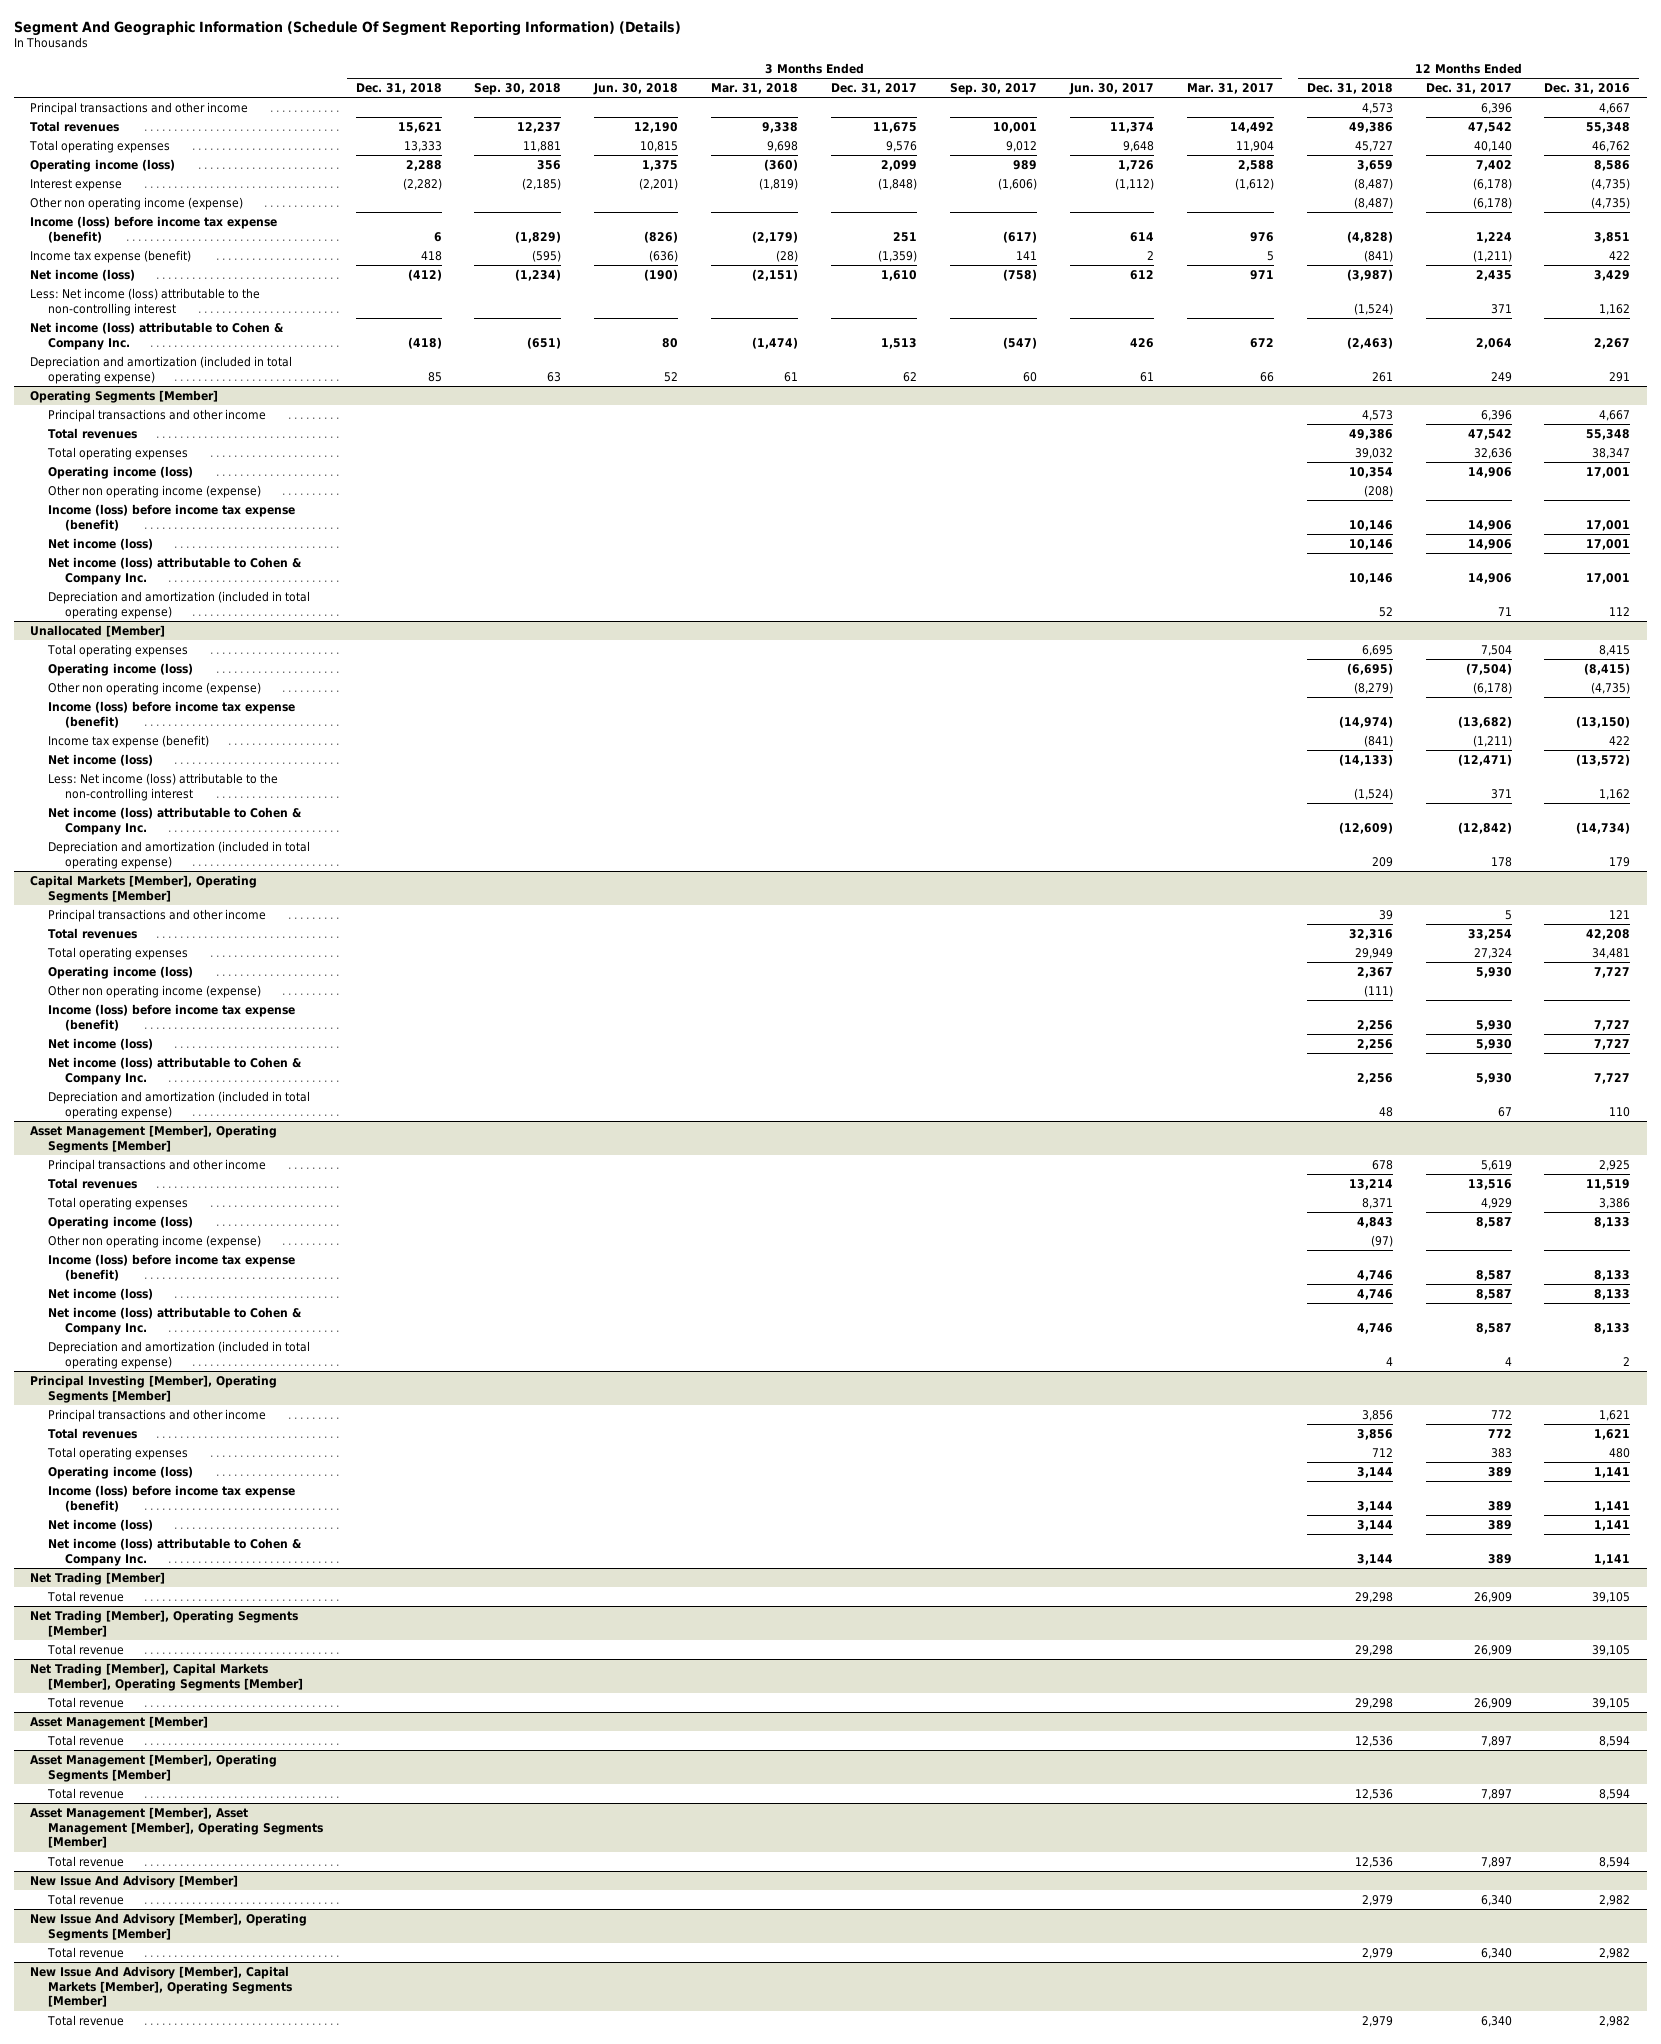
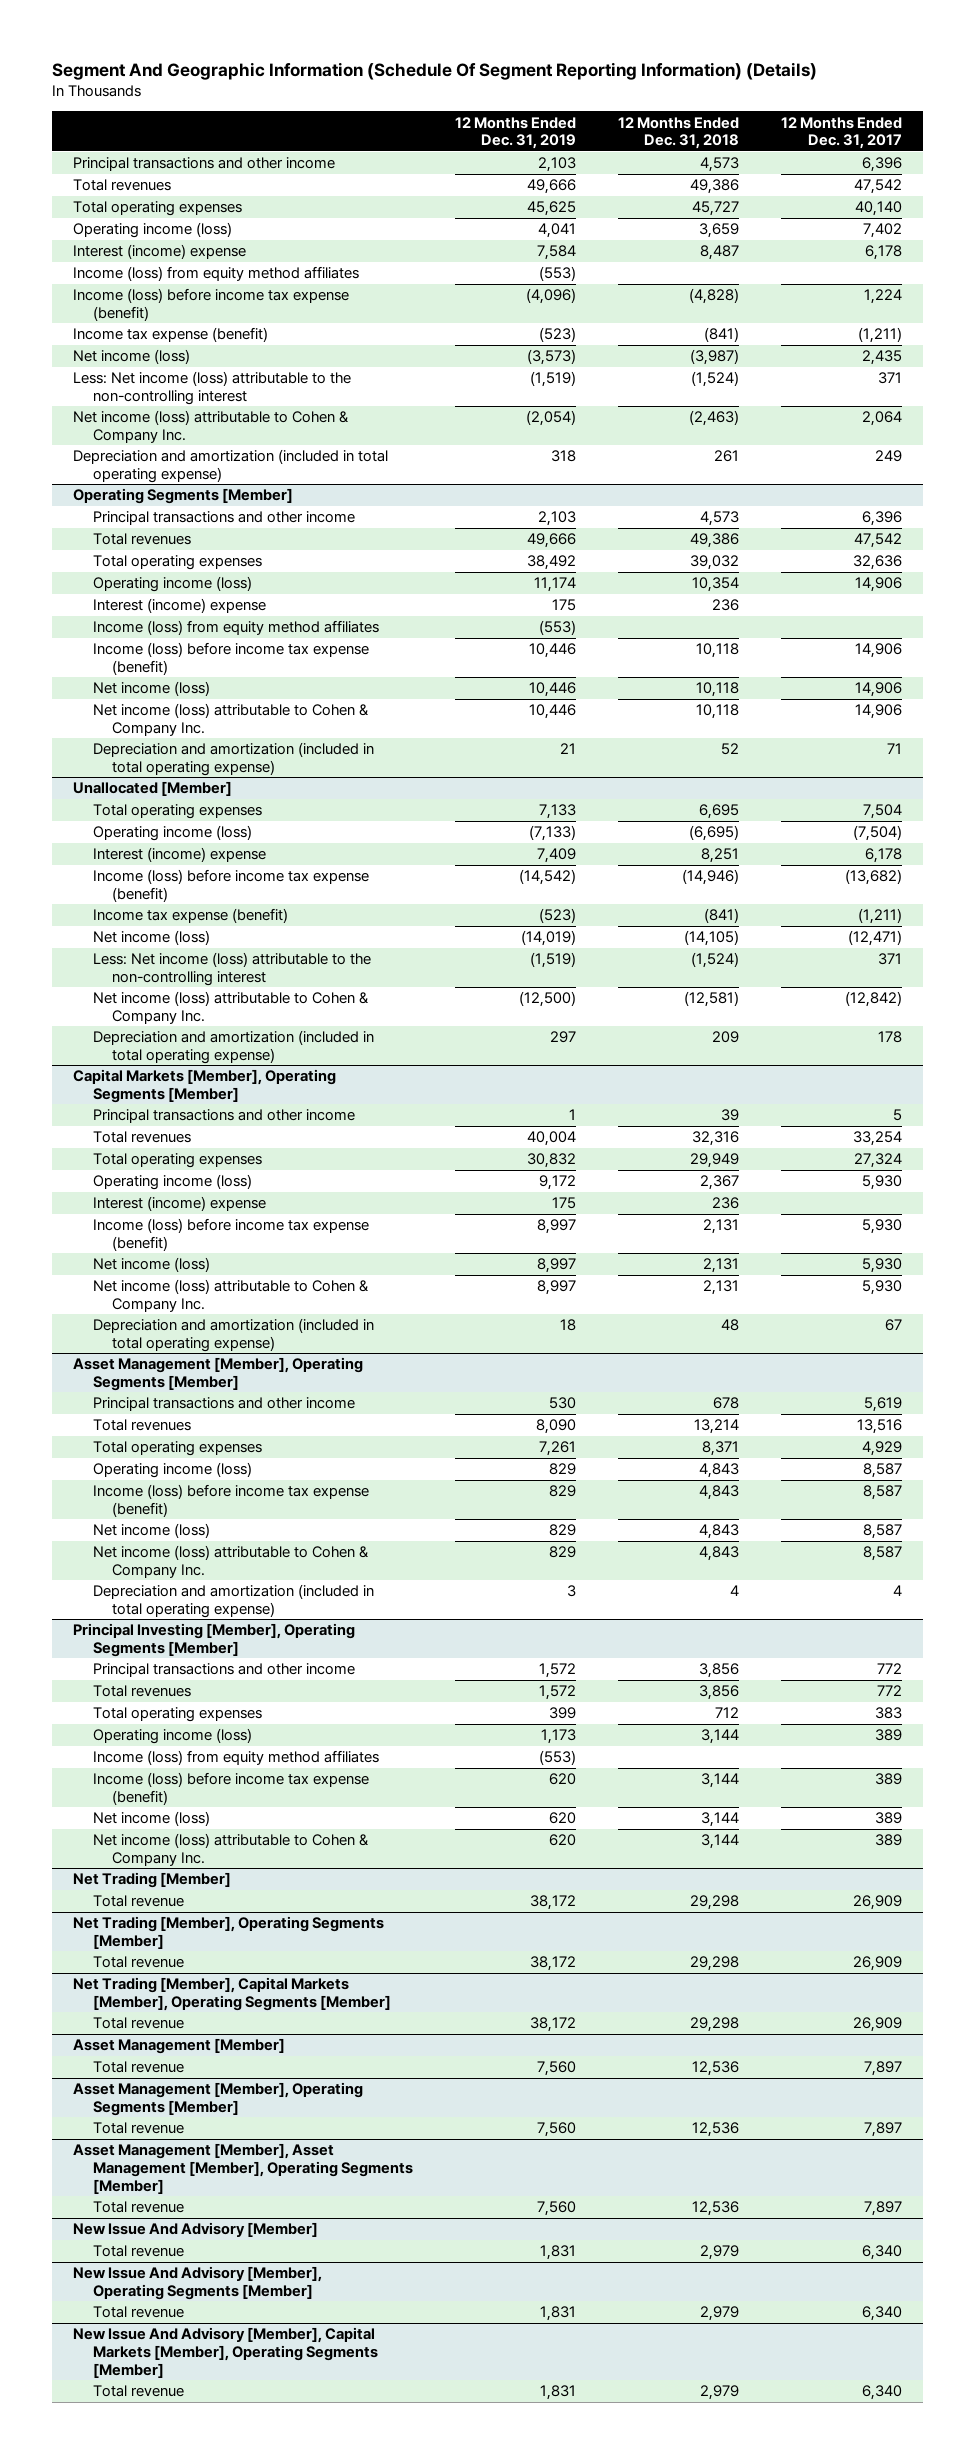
- | 3 Months Ended Dec. 31, 2018 | 3 Months Ended Sep. 30, 2018 | 3 Months Ended Jun. 30, 2018 | 3 Months Ended Mar. 31, 2018 | 3 Months Ended Dec. 31, 2017 | 3 Months Ended Sep. 30, 2017 | 3 Months Ended Jun. 30, 2017 | 3 Months Ended Mar. 31, 2017 | 12 Months Ended Dec. 31, 2018 | 12 Months Ended Dec. 31, 2017 | 12 Months Ended Dec. 31, 2016
+ | 12 Months Ended Dec. 31, 2019 | 12 Months Ended Dec. 31, 2018 | 12 Months Ended Dec. 31, 2017
- Interest expense | (2,282) | (2,185) | (2,201) | (1,819) | (1,848) | (1,606) | (1,112) | (1,612) | (8,487) | (6,178) | (4,735)
- Other non operating income (expense) | | | | | | | | | (8,487) | (6,178) | (4,735)
+ Interest (income) expense | 7,584 | 8,487 | 6,178
+ Income (loss) from equity method affiliates | (553) | |
@ Operating Segments [Member]
- Other non operating income (expense) | | | | | | | | | (208) | |
- Income (loss) before income tax expense (benefit) | | | | | | | | | 10,146 | 14,906 | 17,001
- Net income (loss) | | | | | | | | | 10,146 | 14,906 | 17,001
- Net income (loss) attributable to Cohen & Company Inc. | | | | | | | | | 10,146 | 14,906 | 17,001
+ Interest (income) expense | 175 | 236 |
+ Income (loss) from equity method affiliates | (553) | |
+ Income (loss) before income tax expense (benefit) | 10,446 | 10,118 | 14,906
+ Net income (loss) | 10,446 | 10,118 | 14,906
+ Net income (loss) attributable to Cohen & Company Inc. | 10,446 | 10,118 | 14,906
@ Unallocated [Member]
- Other non operating income (expense) | | | | | | | | | (8,279) | (6,178) | (4,735)
- Income (loss) before income tax expense (benefit) | | | | | | | | | (14,974) | (13,682) | (13,150)
+ Interest (income) expense | 7,409 | 8,251 | 6,178
+ Income (loss) before income tax expense (benefit) | (14,542) | (14,946) | (13,682)
- Net income (loss) | | | | | | | | | (14,133) | (12,471) | (13,572)
+ Net income (loss) | (14,019) | (14,105) | (12,471)
- Net income (loss) attributable to Cohen & Company Inc. | | | | | | | | | (12,609) | (12,842) | (14,734)
+ Net income (loss) attributable to Cohen & Company Inc. | (12,500) | (12,581) | (12,842)
@ Capital Markets [Member], Operating Segments [Member]
- Other non operating income (expense) | | | | | | | | | (111) | |
- Income (loss) before income tax expense (benefit) | | | | | | | | | 2,256 | 5,930 | 7,727
- Net income (loss) | | | | | | | | | 2,256 | 5,930 | 7,727
- Net income (loss) attributable to Cohen & Company Inc. | | | | | | | | | 2,256 | 5,930 | 7,727
+ Interest (income) expense | 175 | 236 |
+ Income (loss) before income tax expense (benefit) | 8,997 | 2,131 | 5,930
+ Net income (loss) | 8,997 | 2,131 | 5,930
+ Net income (loss) attributable to Cohen & Company Inc. | 8,997 | 2,131 | 5,930
@ Asset Management [Member], Operating Segments [Member]
- Other non operating income (expense) | | | | | | | | | (97) | |
- Income (loss) before income tax expense (benefit) | | | | | | | | | 4,746 | 8,587 | 8,133
- Net income (loss) | | | | | | | | | 4,746 | 8,587 | 8,133
- Net income (loss) attributable to Cohen & Company Inc. | | | | | | | | | 4,746 | 8,587 | 8,133
+ Income (loss) before income tax expense (benefit) | 829 | 4,843 | 8,587
+ Net income (loss) | 829 | 4,843 | 8,587
+ Net income (loss) attributable to Cohen & Company Inc. | 829 | 4,843 | 8,587
@ Principal Investing [Member], Operating Segments [Member]
+ Income (loss) from equity method affiliates | (553) | |

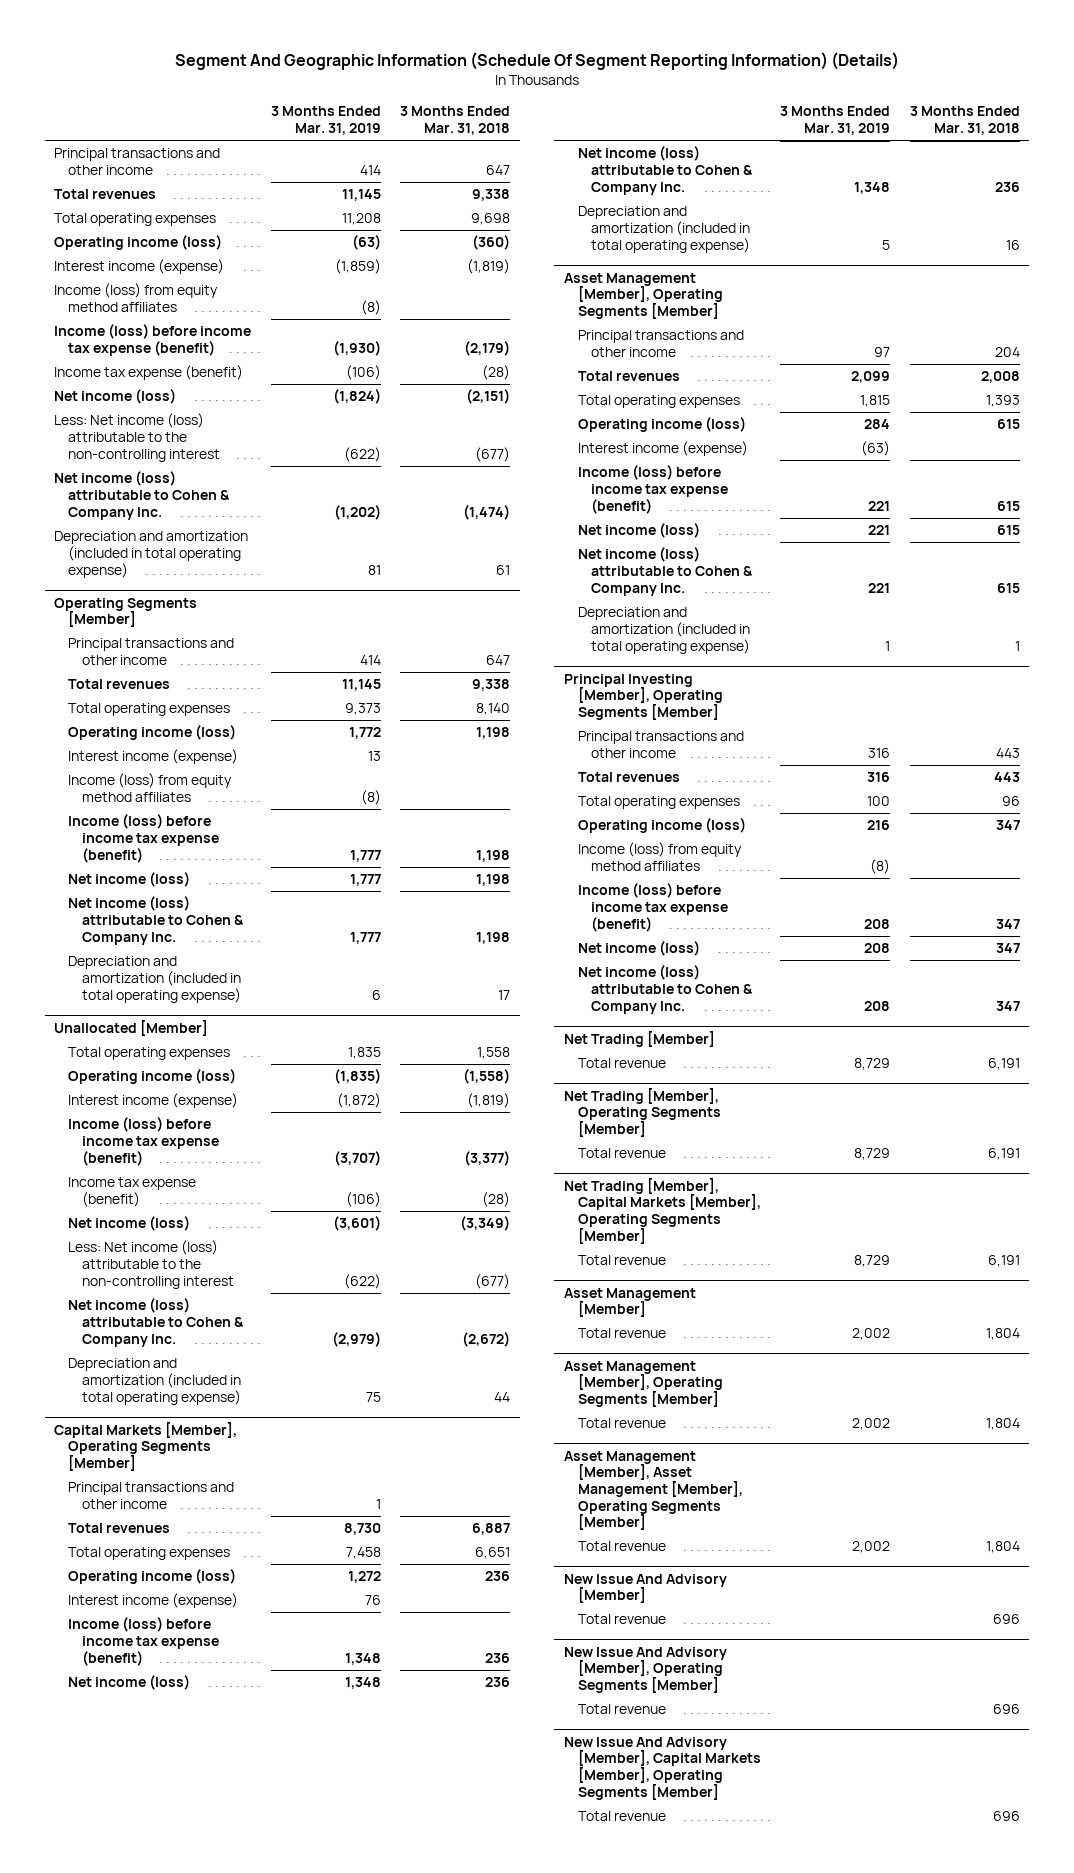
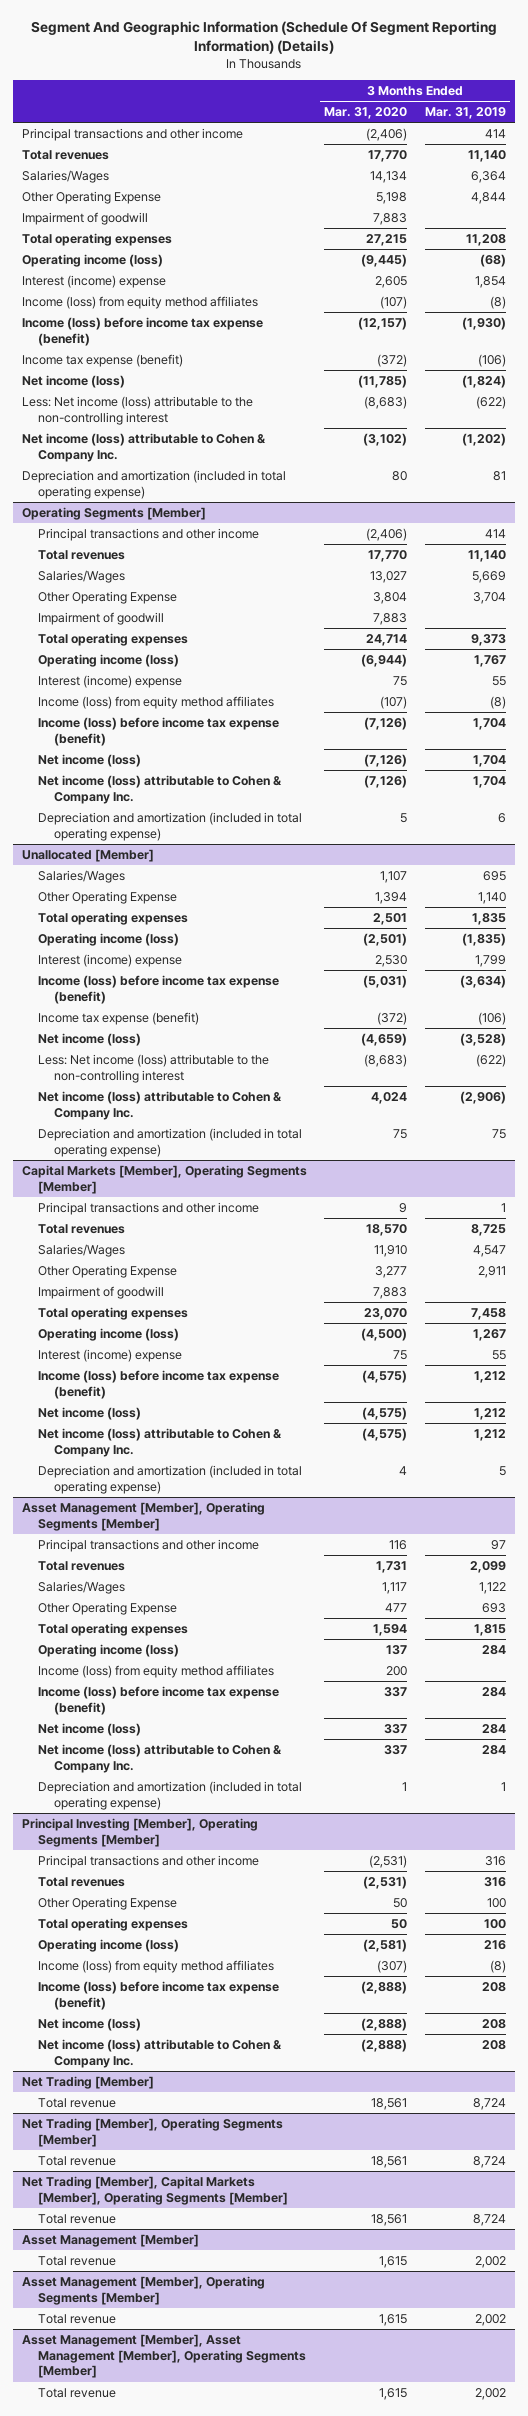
- | 3 Months Ended Mar. 31, 2019 | 3 Months Ended Mar. 31, 2018
+ | 3 Months Ended Mar. 31, 2020 | 3 Months Ended Mar. 31, 2019
- Total revenues | 11,145 | 9,338
+ Total revenues | 17,770 | 11,140
+ Salaries/Wages | 14,134 | 6,364
+ Other Operating Expense | 5,198 | 4,844
+ Impairment of goodwill | 7,883 |
- Operating income (loss) | (63) | (360)
- Interest income (expense) | (1,859) | (1,819)
+ Operating income (loss) | (9,445) | (68)
+ Interest (income) expense | 2,605 | 1,854
@ Operating Segments [Member]
- Total revenues | 11,145 | 9,338
+ Total revenues | 17,770 | 11,140
+ Salaries/Wages | 13,027 | 5,669
+ Other Operating Expense | 3,804 | 3,704
+ Impairment of goodwill | 7,883 |
- Operating income (loss) | 1,772 | 1,198
- Interest income (expense) | 13 |
+ Operating income (loss) | (6,944) | 1,767
+ Interest (income) expense | 75 | 55
- Income (loss) before income tax expense (benefit) | 1,777 | 1,198
- Net income (loss) | 1,777 | 1,198
- Net income (loss) attributable to Cohen & Company Inc. | 1,777 | 1,198
+ Income (loss) before income tax expense (benefit) | (7,126) | 1,704
+ Net income (loss) | (7,126) | 1,704
+ Net income (loss) attributable to Cohen & Company Inc. | (7,126) | 1,704
@ Unallocated [Member]
+ Salaries/Wages | 1,107 | 695
+ Other Operating Expense | 1,394 | 1,140
- Interest income (expense) | (1,872) | (1,819)
- Income (loss) before income tax expense (benefit) | (3,707) | (3,377)
+ Interest (income) expense | 2,530 | 1,799
+ Income (loss) before income tax expense (benefit) | (5,031) | (3,634)
- Net income (loss) | (3,601) | (3,349)
+ Net income (loss) | (4,659) | (3,528)
- Net income (loss) attributable to Cohen & Company Inc. | (2,979) | (2,672)
+ Net income (loss) attributable to Cohen & Company Inc. | 4,024 | (2,906)
@ Capital Markets [Member], Operating Segments [Member]
- Total revenues | 8,730 | 6,887
+ Total revenues | 18,570 | 8,725
+ Salaries/Wages | 11,910 | 4,547
+ Other Operating Expense | 3,277 | 2,911
+ Impairment of goodwill | 7,883 |
- Operating income (loss) | 1,272 | 236
- Interest income (expense) | 76 |
- Income (loss) before income tax expense (benefit) | 1,348 | 236
- Net income (loss) | 1,348 | 236
- Net income (loss) attributable to Cohen & Company Inc. | 1,348 | 236
+ Operating income (loss) | (4,500) | 1,267
+ Interest (income) expense | 75 | 55
+ Income (loss) before income tax expense (benefit) | (4,575) | 1,212
+ Net income (loss) | (4,575) | 1,212
+ Net income (loss) attributable to Cohen & Company Inc. | (4,575) | 1,212
@ Asset Management [Member], Operating Segments [Member]
+ Salaries/Wages | 1,117 | 1,122
+ Other Operating Expense | 477 | 693
- Interest income (expense) | (63) |
- Income (loss) before income tax expense (benefit) | 221 | 615
- Net income (loss) | 221 | 615
- Net income (loss) attributable to Cohen & Company Inc. | 221 | 615
+ Income (loss) from equity method affiliates | 200 |
+ Income (loss) before income tax expense (benefit) | 337 | 284
+ Net income (loss) | 337 | 284
+ Net income (loss) attributable to Cohen & Company Inc. | 337 | 284
@ Principal Investing [Member], Operating Segments [Member]
+ Other Operating Expense | 50 | 100
@ Net Trading [Member]
- Total revenue | 8,729 | 6,191
+ Total revenue | 18,561 | 8,724
@ Net Trading [Member], Operating Segments [Member]
- Total revenue | 8,729 | 6,191
+ Total revenue | 18,561 | 8,724
@ Net Trading [Member], Capital Markets [Member], Operating Segments [Member]
- Total revenue | 8,729 | 6,191
+ Total revenue | 18,561 | 8,724
- New Issue And Advisory [Member]
- Total revenue | | 696
- New Issue And Advisory [Member], Operating Segments [Member]
- Total revenue | | 696
- New Issue And Advisory [Member], Capital Markets [Member], Operating Segments [Member]
- Total revenue | | 696

